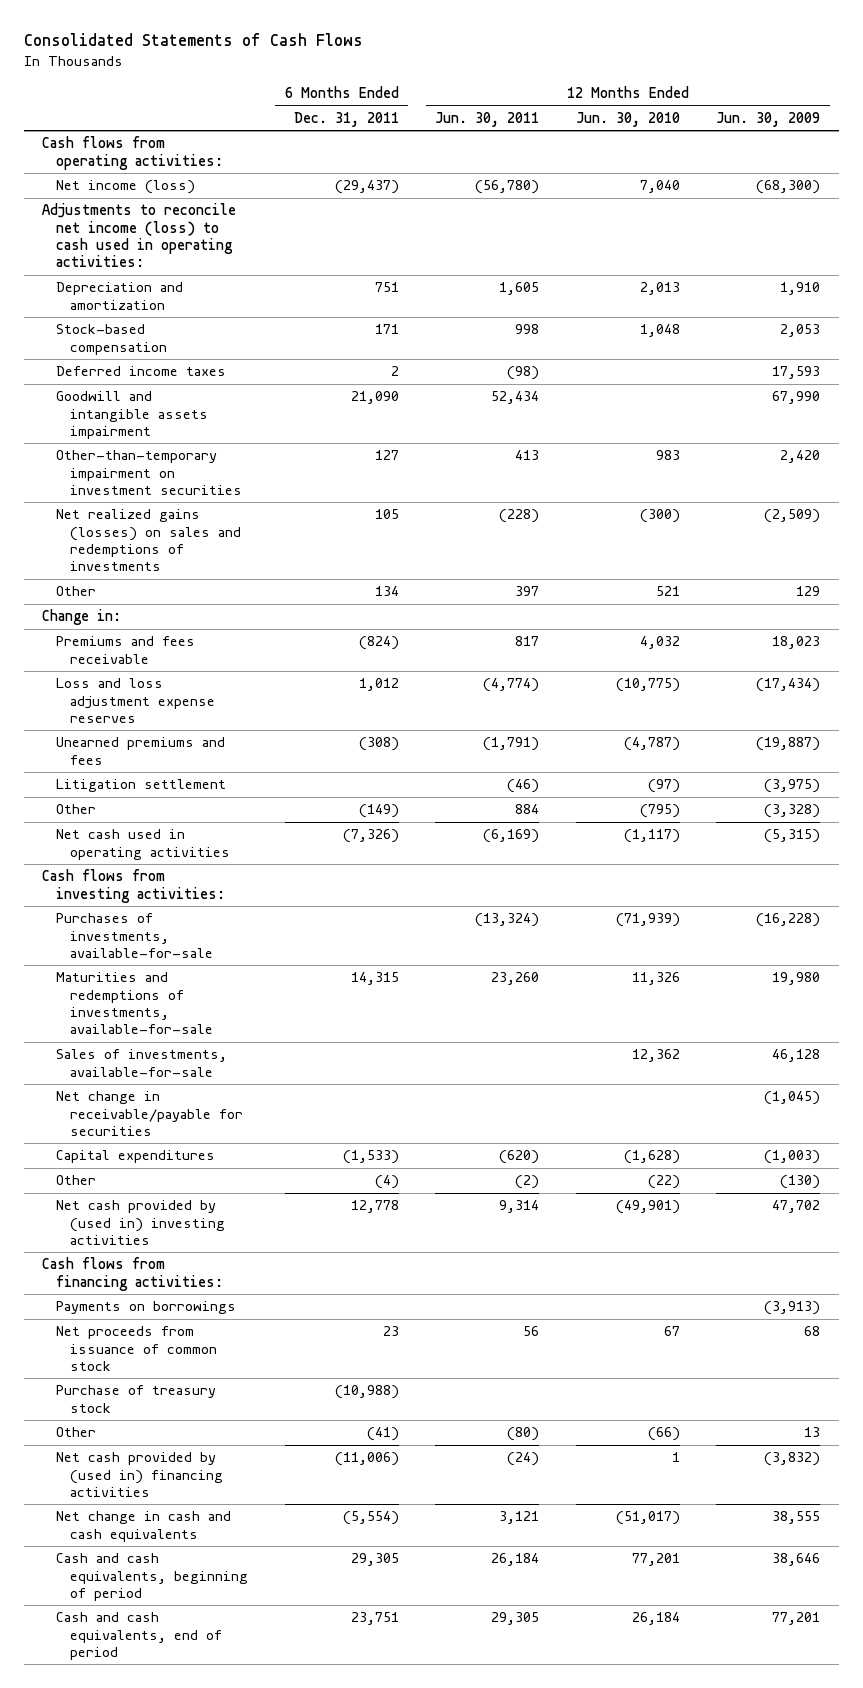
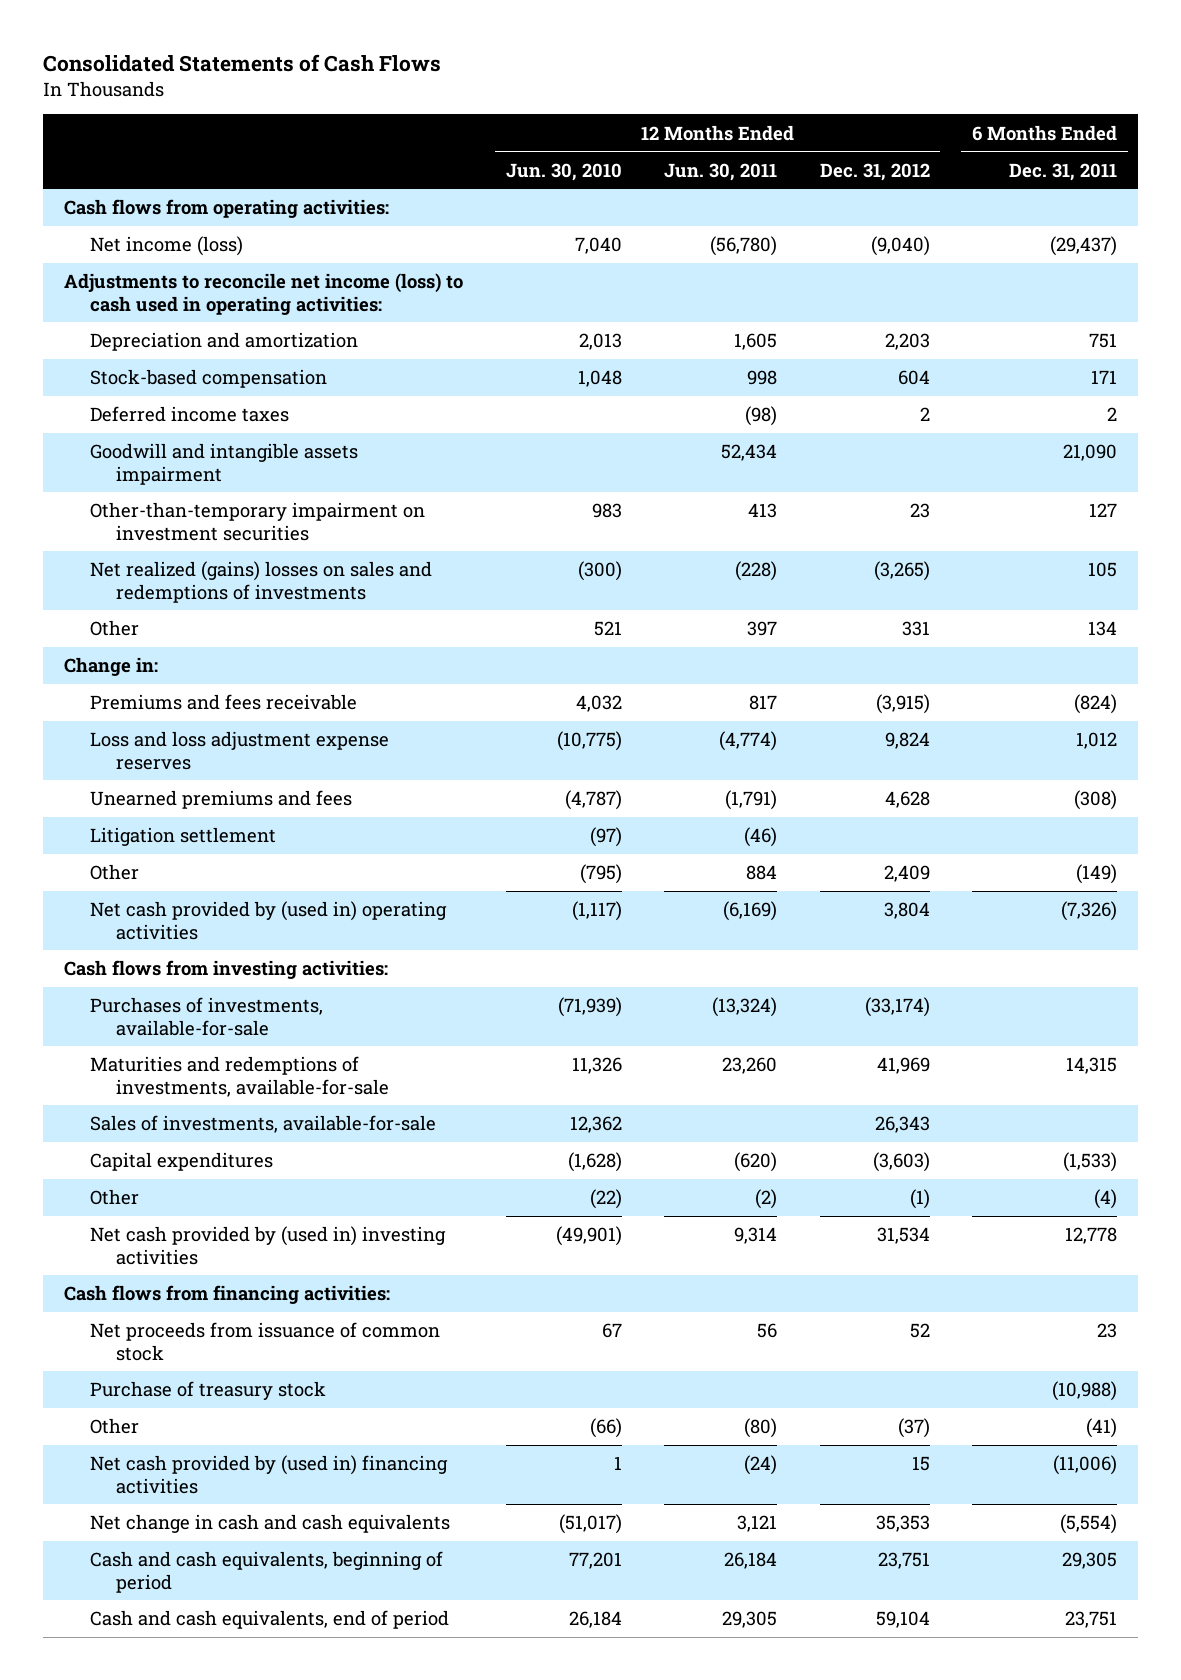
- | 6 Months Ended Dec. 31, 2011 | 12 Months Ended Jun. 30, 2011 | 12 Months Ended Jun. 30, 2010 | 12 Months Ended Jun. 30, 2009
+ | 12 Months Ended Jun. 30, 2010 | 12 Months Ended Jun. 30, 2011 | 12 Months Ended Dec. 31, 2012 | 6 Months Ended Dec. 31, 2011
- Net realized gains (losses) on sales and redemptions of investments | 105 | (228) | (300) | (2,509)
+ Net realized (gains) losses on sales and redemptions of investments | (300) | (228) | (3,265) | 105
- Net cash used in operating activities | (7,326) | (6,169) | (1,117) | (5,315)
+ Net cash provided by (used in) operating activities | (1,117) | (6,169) | 3,804 | (7,326)
- Net change in receivable/payable for securities | | | | (1,045)
- Payments on borrowings | | | | (3,913)

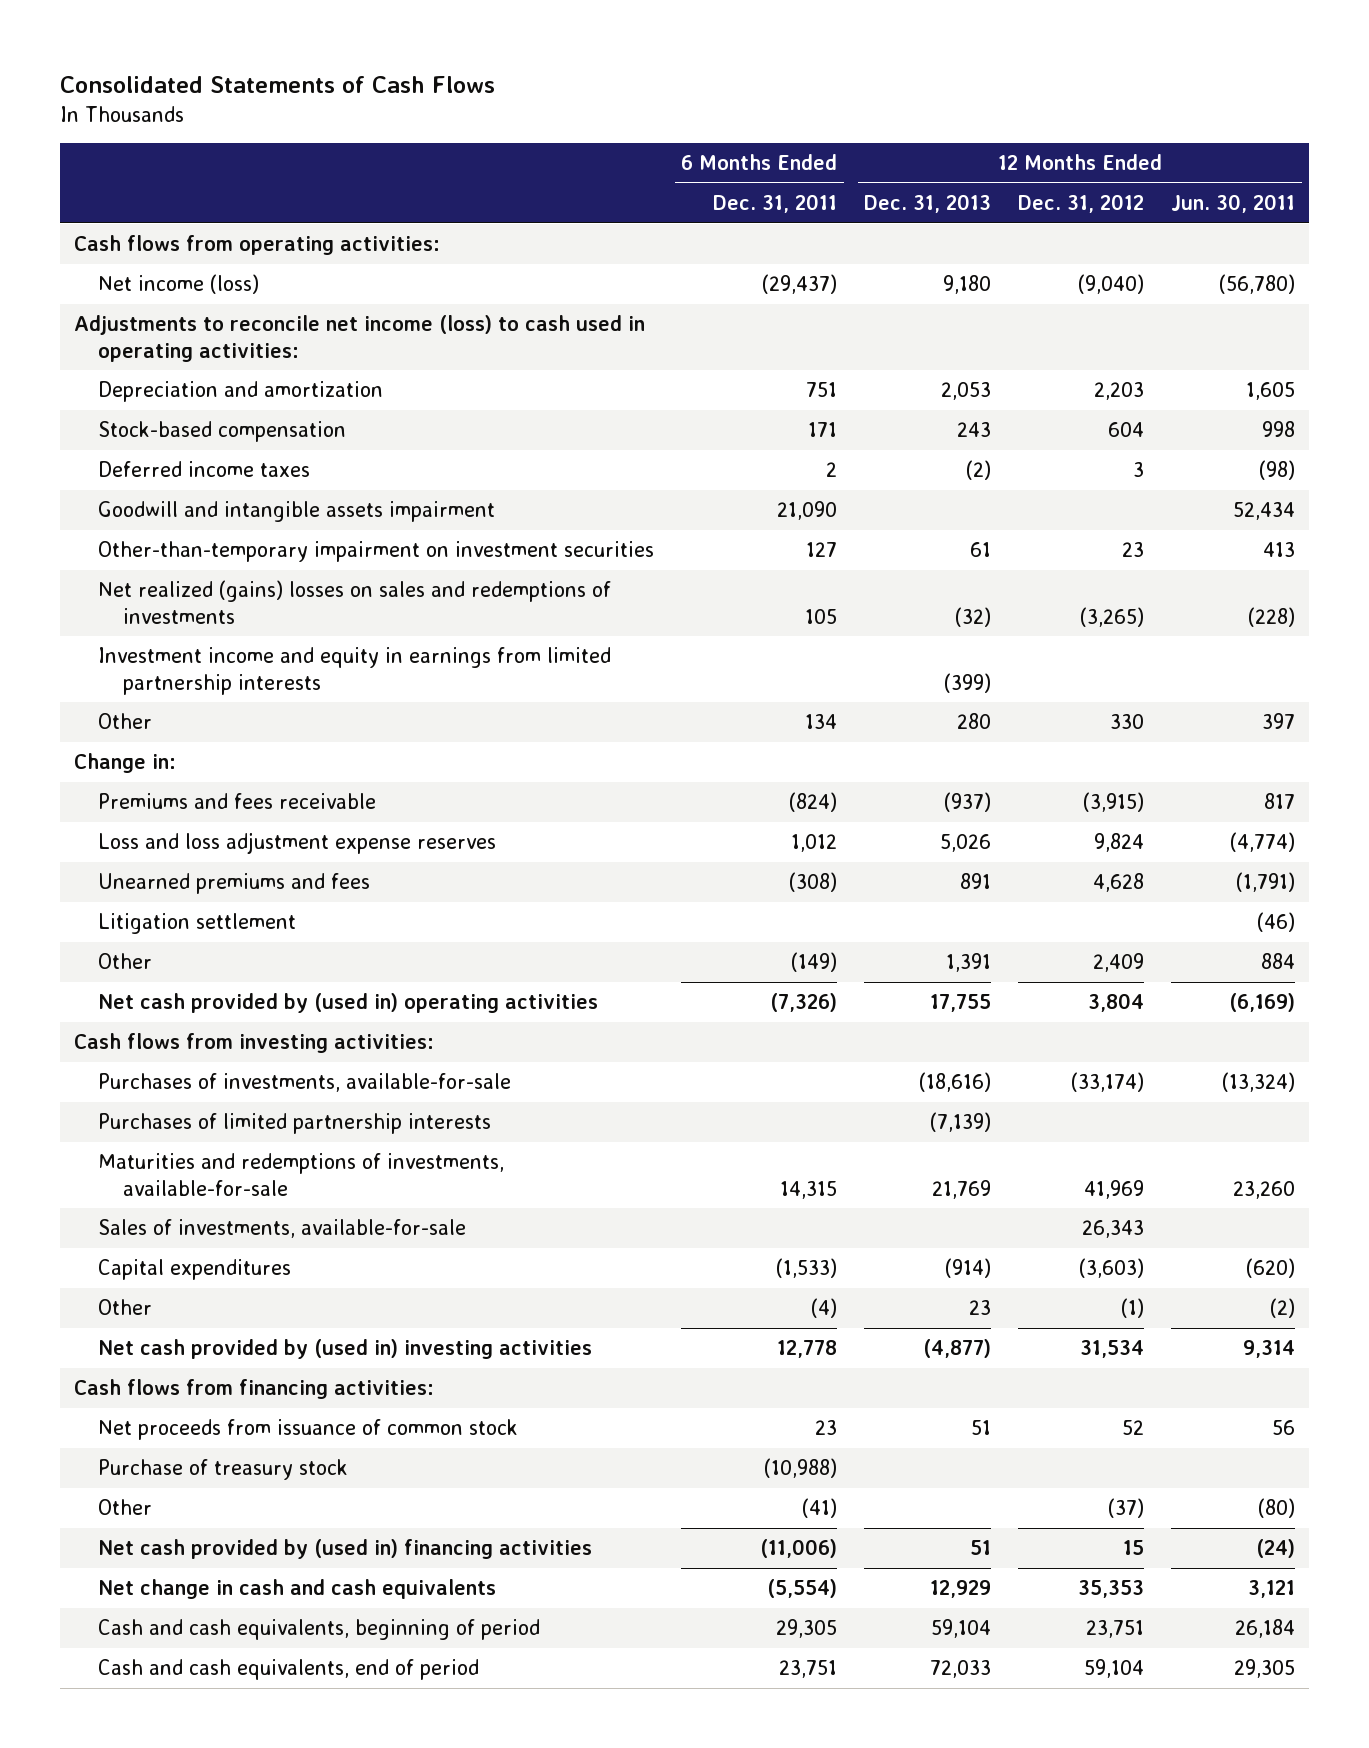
- | 12 Months Ended Jun. 30, 2010 | 12 Months Ended Jun. 30, 2011 | 12 Months Ended Dec. 31, 2012 | 6 Months Ended Dec. 31, 2011
+ | 6 Months Ended Dec. 31, 2011 | 12 Months Ended Dec. 31, 2013 | 12 Months Ended Dec. 31, 2012 | 12 Months Ended Jun. 30, 2011
- Deferred income taxes | | (98) | 2 | 2
+ Deferred income taxes | 2 | (2) | 3 | (98)
- Other | 521 | 397 | 331 | 134
+ Investment income and equity in earnings from limited partnership interests | | (399) | |
+ Other | 134 | 280 | 330 | 397
+ Purchases of limited partnership interests | | (7,139) | |

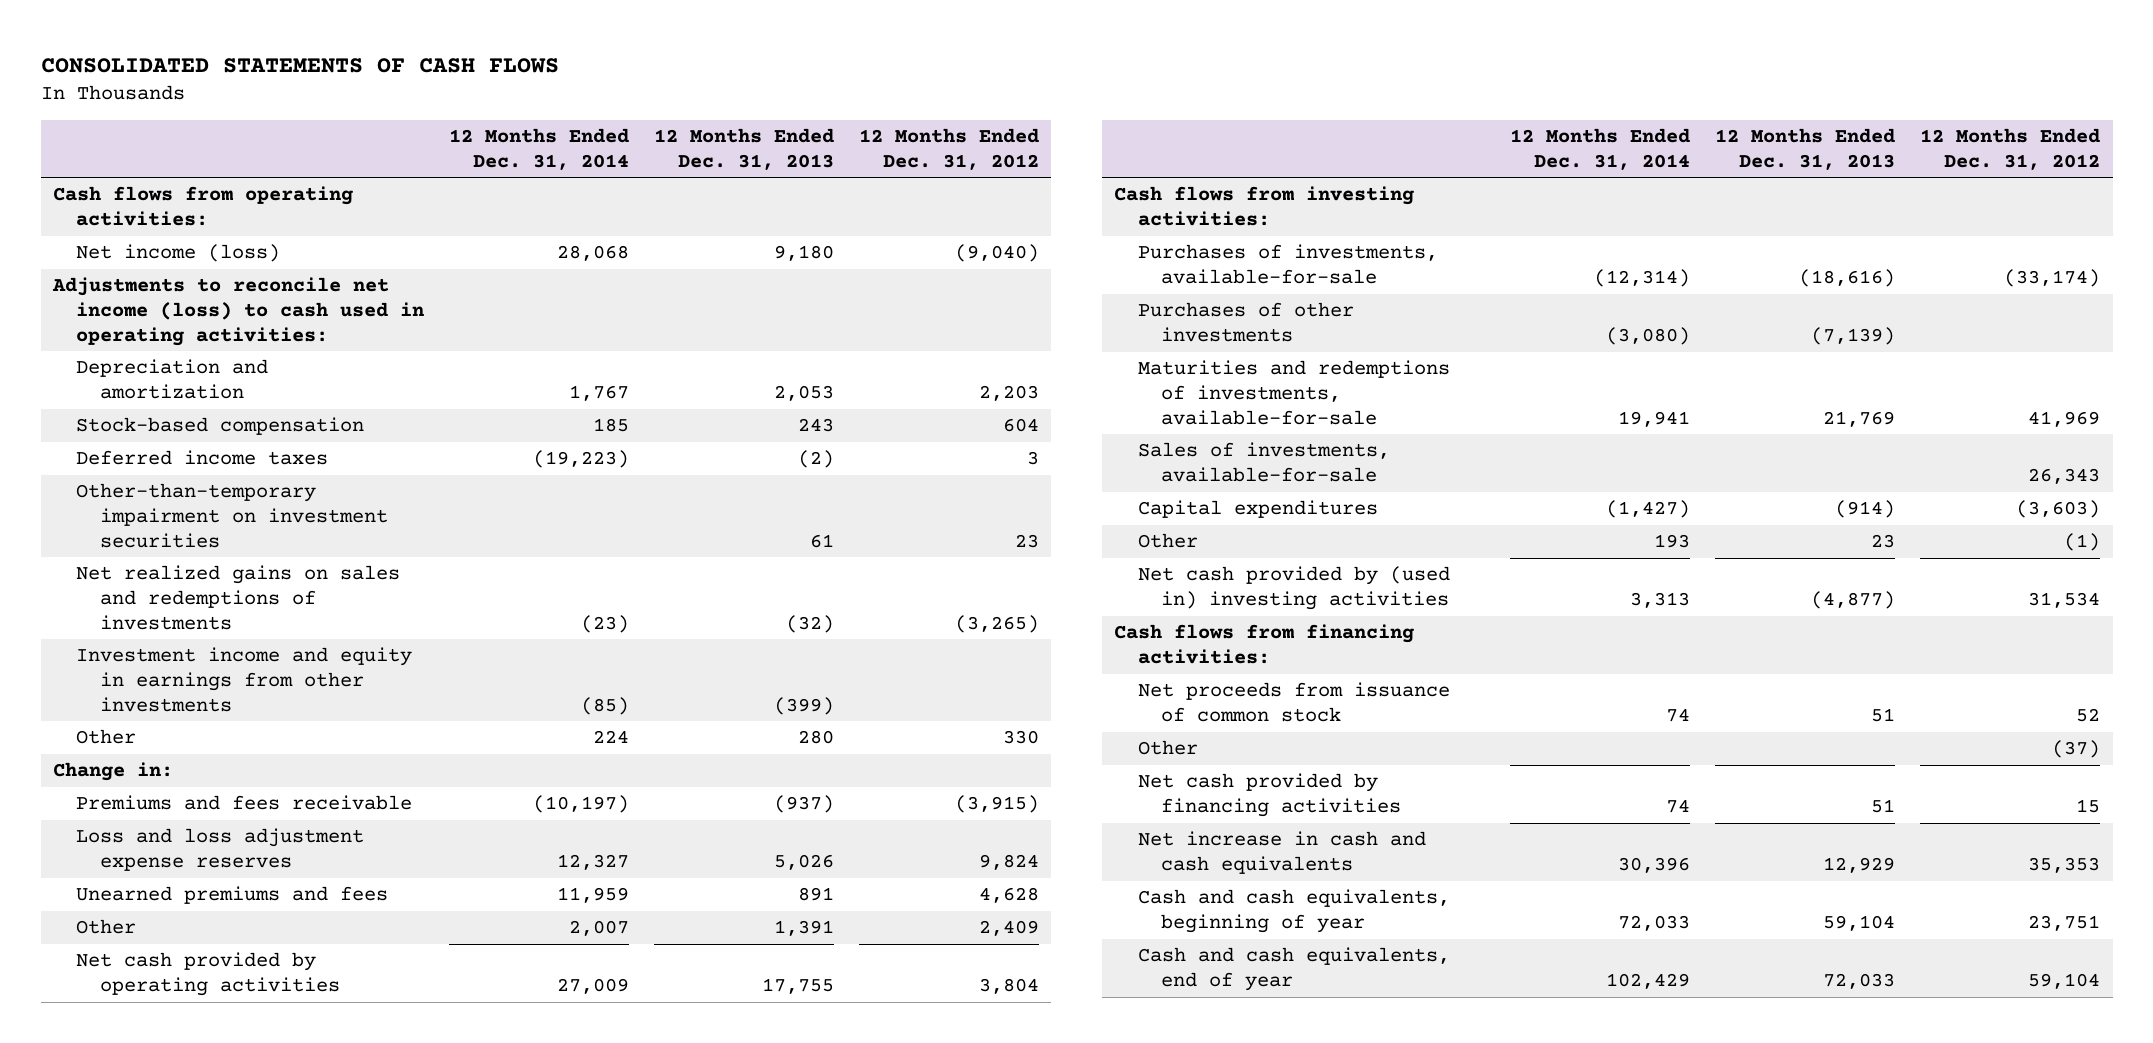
- Consolidated Statements of Cash Flows
+ CONSOLIDATED STATEMENTS OF CASH FLOWS
- | 6 Months Ended Dec. 31, 2011 | 12 Months Ended Dec. 31, 2013 | 12 Months Ended Dec. 31, 2012 | 12 Months Ended Jun. 30, 2011
+ | 12 Months Ended Dec. 31, 2014 | 12 Months Ended Dec. 31, 2013 | 12 Months Ended Dec. 31, 2012
- Goodwill and intangible assets impairment | 21,090 | | | 52,434
- Net realized (gains) losses on sales and redemptions of investments | 105 | (32) | (3,265) | (228)
- Investment income and equity in earnings from limited partnership interests | | (399) | |
+ Net realized gains on sales and redemptions of investments | (23) | (32) | (3,265)
+ Investment income and equity in earnings from other investments | (85) | (399) |
- Litigation settlement | | | | (46)
- Net cash provided by (used in) operating activities | (7,326) | 17,755 | 3,804 | (6,169)
+ Net cash provided by operating activities | 27,009 | 17,755 | 3,804
- Purchases of limited partnership interests | | (7,139) | |
+ Purchases of other investments | (3,080) | (7,139) |
- Purchase of treasury stock | (10,988) | | |
- Net cash provided by (used in) financing activities | (11,006) | 51 | 15 | (24)
- Net change in cash and cash equivalents | (5,554) | 12,929 | 35,353 | 3,121
- Cash and cash equivalents, beginning of period | 29,305 | 59,104 | 23,751 | 26,184
- Cash and cash equivalents, end of period | 23,751 | 72,033 | 59,104 | 29,305
+ Net cash provided by financing activities | 74 | 51 | 15
+ Net increase in cash and cash equivalents | 30,396 | 12,929 | 35,353
+ Cash and cash equivalents, beginning of year | 72,033 | 59,104 | 23,751
+ Cash and cash equivalents, end of year | 102,429 | 72,033 | 59,104

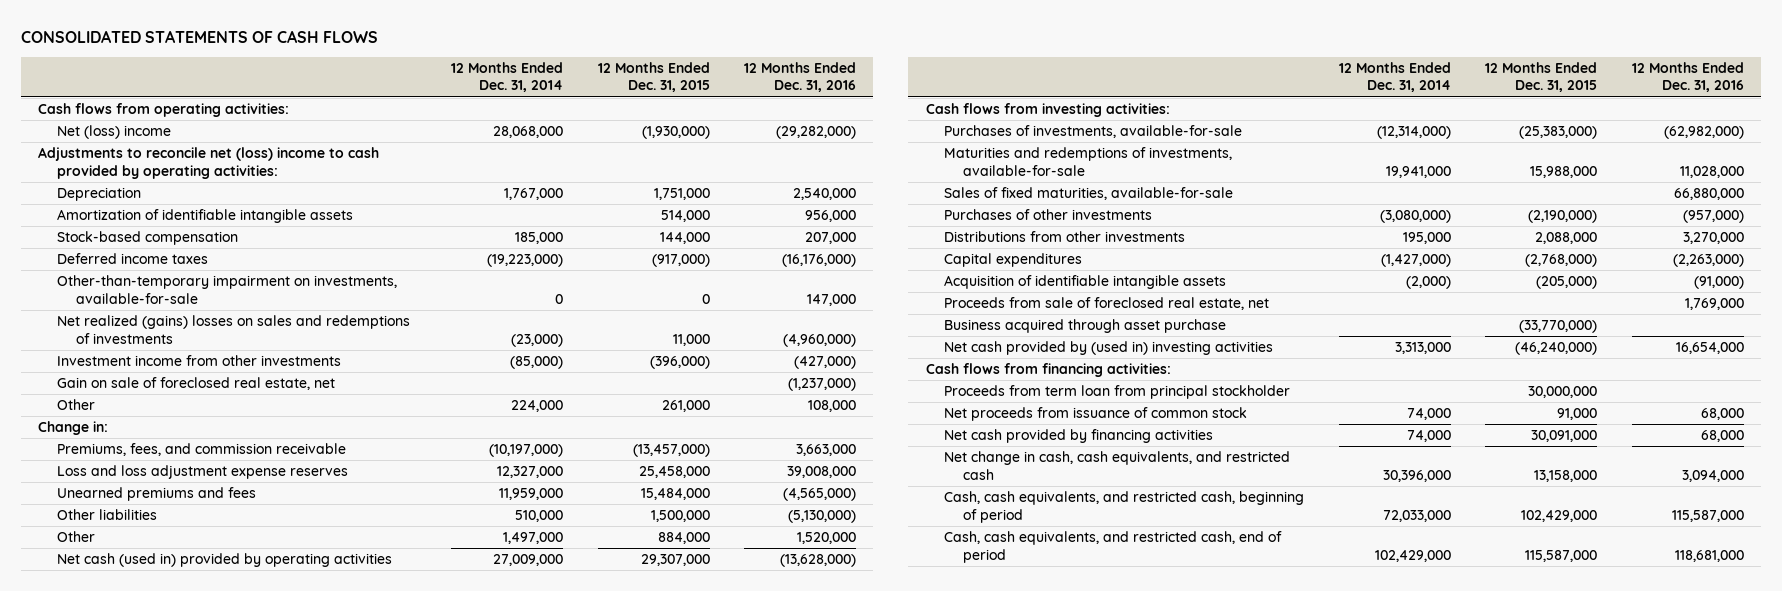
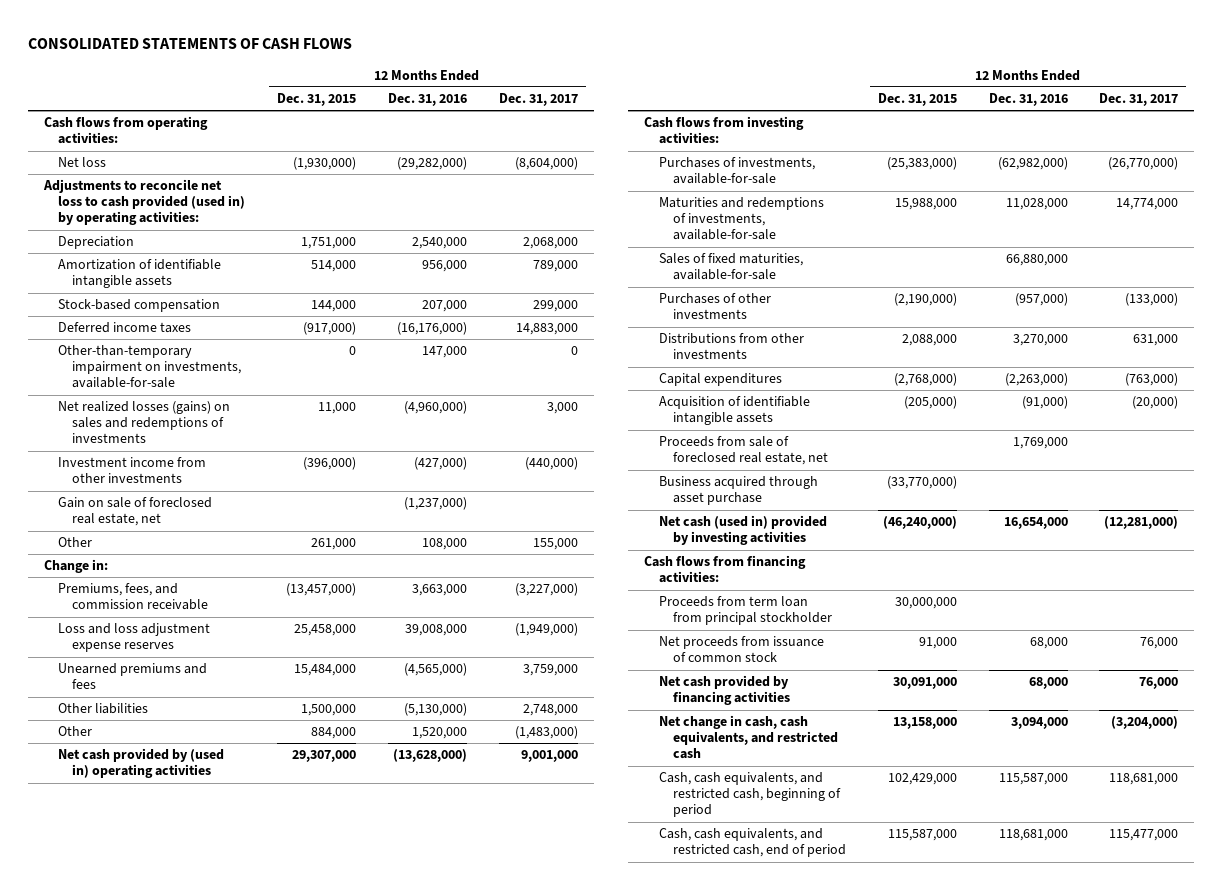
- | 12 Months Ended Dec. 31, 2014 | 12 Months Ended Dec. 31, 2015 | 12 Months Ended Dec. 31, 2016
+ | 12 Months Ended Dec. 31, 2015 | 12 Months Ended Dec. 31, 2016 | 12 Months Ended Dec. 31, 2017
- Net (loss) income | 28,068,000 | (1,930,000) | (29,282,000)
- Adjustments to reconcile net (loss) income to cash provided by operating activities:
+ Net loss | (1,930,000) | (29,282,000) | (8,604,000)
+ Adjustments to reconcile net loss to cash provided (used in) by operating activities:
- Net realized (gains) losses on sales and redemptions of investments | (23,000) | 11,000 | (4,960,000)
+ Net realized losses (gains) on sales and redemptions of investments | 11,000 | (4,960,000) | 3,000
- Net cash (used in) provided by operating activities | 27,009,000 | 29,307,000 | (13,628,000)
+ Net cash provided by (used in) operating activities | 29,307,000 | (13,628,000) | 9,001,000
- Net cash provided by (used in) investing activities | 3,313,000 | (46,240,000) | 16,654,000
+ Net cash (used in) provided by investing activities | (46,240,000) | 16,654,000 | (12,281,000)

